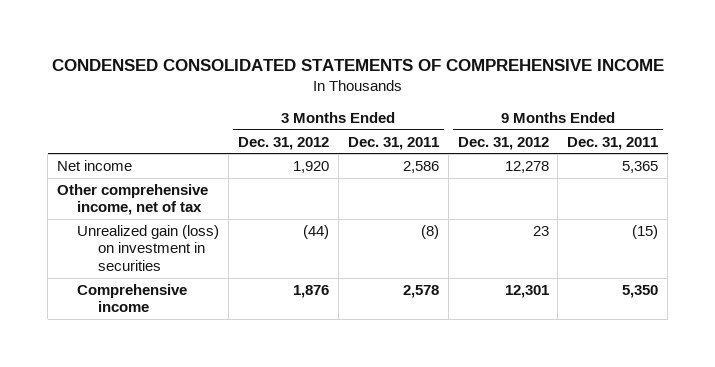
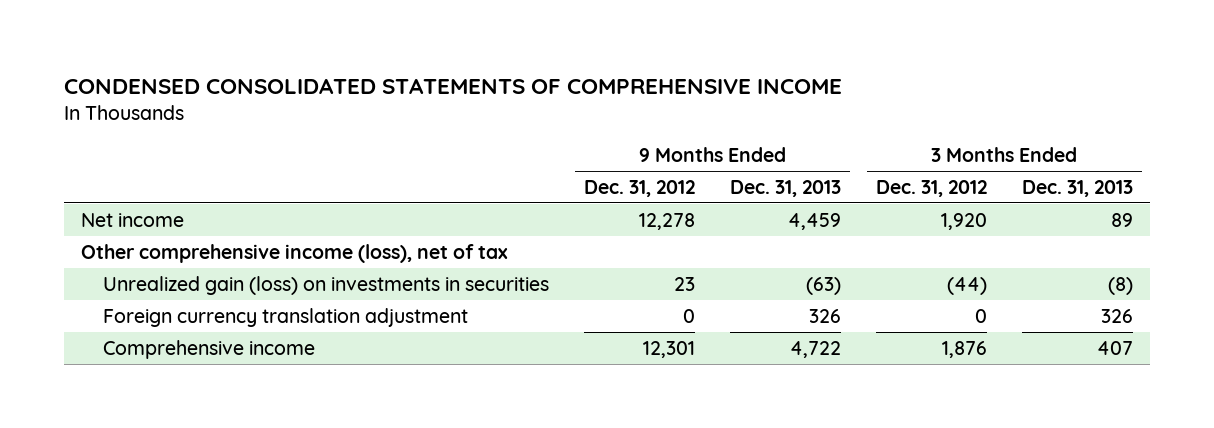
- | 3 Months Ended Dec. 31, 2012 | 3 Months Ended Dec. 31, 2011 | 9 Months Ended Dec. 31, 2012 | 9 Months Ended Dec. 31, 2011
+ | 9 Months Ended Dec. 31, 2012 | 9 Months Ended Dec. 31, 2013 | 3 Months Ended Dec. 31, 2012 | 3 Months Ended Dec. 31, 2013
- Other comprehensive income, net of tax
- Unrealized gain (loss) on investment in securities | (44) | (8) | 23 | (15)
+ Other comprehensive income (loss), net of tax
+ Unrealized gain (loss) on investments in securities | 23 | (63) | (44) | (8)
+ Foreign currency translation adjustment | 0 | 326 | 0 | 326

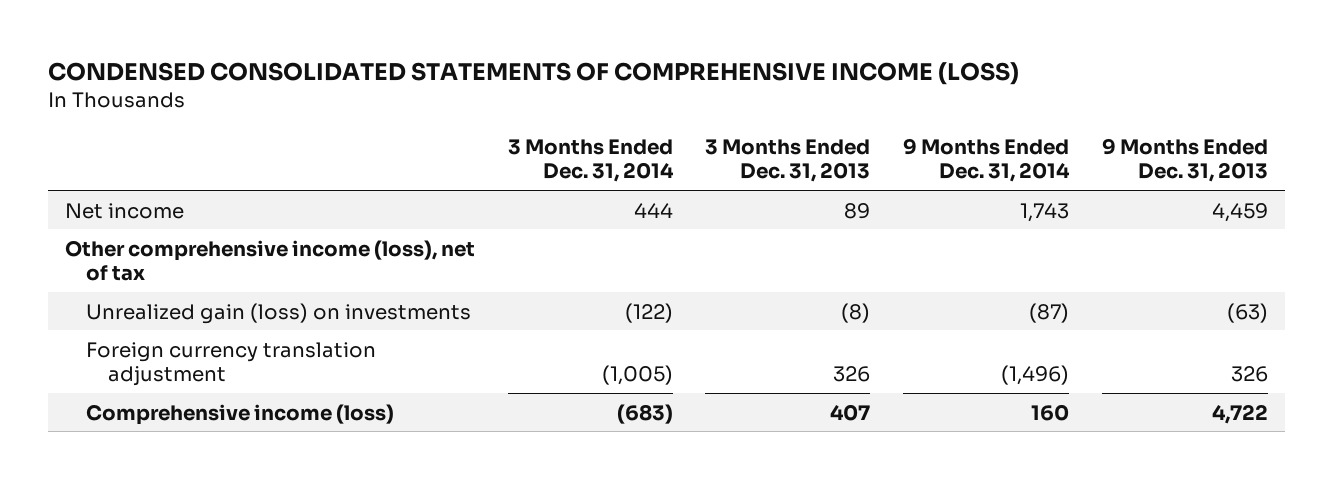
- CONDENSED CONSOLIDATED STATEMENTS OF COMPREHENSIVE INCOME
+ CONDENSED CONSOLIDATED STATEMENTS OF COMPREHENSIVE INCOME (LOSS)
- | 9 Months Ended Dec. 31, 2012 | 9 Months Ended Dec. 31, 2013 | 3 Months Ended Dec. 31, 2012 | 3 Months Ended Dec. 31, 2013
+ | 3 Months Ended Dec. 31, 2014 | 3 Months Ended Dec. 31, 2013 | 9 Months Ended Dec. 31, 2014 | 9 Months Ended Dec. 31, 2013
- Unrealized gain (loss) on investments in securities | 23 | (63) | (44) | (8)
+ Unrealized gain (loss) on investments | (122) | (8) | (87) | (63)
- Comprehensive income | 12,301 | 4,722 | 1,876 | 407
+ Comprehensive income (loss) | (683) | 407 | 160 | 4,722

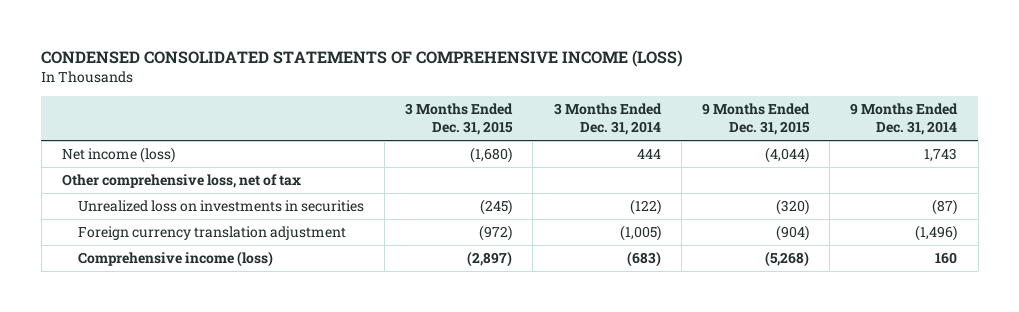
- | 3 Months Ended Dec. 31, 2014 | 3 Months Ended Dec. 31, 2013 | 9 Months Ended Dec. 31, 2014 | 9 Months Ended Dec. 31, 2013
+ | 3 Months Ended Dec. 31, 2015 | 3 Months Ended Dec. 31, 2014 | 9 Months Ended Dec. 31, 2015 | 9 Months Ended Dec. 31, 2014
- Net income | 444 | 89 | 1,743 | 4,459
- Other comprehensive income (loss), net of tax
- Unrealized gain (loss) on investments | (122) | (8) | (87) | (63)
+ Net income (loss) | (1,680) | 444 | (4,044) | 1,743
+ Other comprehensive loss, net of tax
+ Unrealized loss on investments in securities | (245) | (122) | (320) | (87)

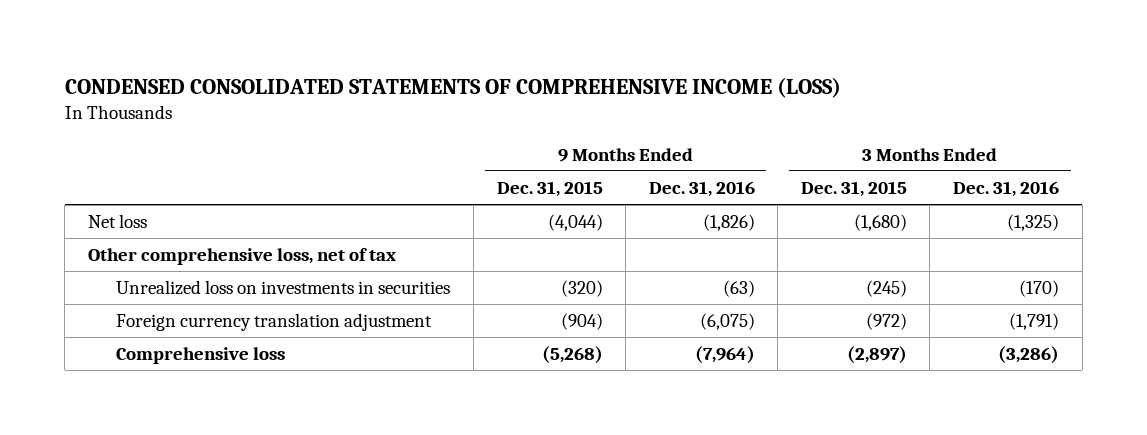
- | 3 Months Ended Dec. 31, 2015 | 3 Months Ended Dec. 31, 2014 | 9 Months Ended Dec. 31, 2015 | 9 Months Ended Dec. 31, 2014
+ | 9 Months Ended Dec. 31, 2015 | 9 Months Ended Dec. 31, 2016 | 3 Months Ended Dec. 31, 2015 | 3 Months Ended Dec. 31, 2016
- Net income (loss) | (1,680) | 444 | (4,044) | 1,743
+ Net loss | (4,044) | (1,826) | (1,680) | (1,325)
- Comprehensive income (loss) | (2,897) | (683) | (5,268) | 160
+ Comprehensive loss | (5,268) | (7,964) | (2,897) | (3,286)

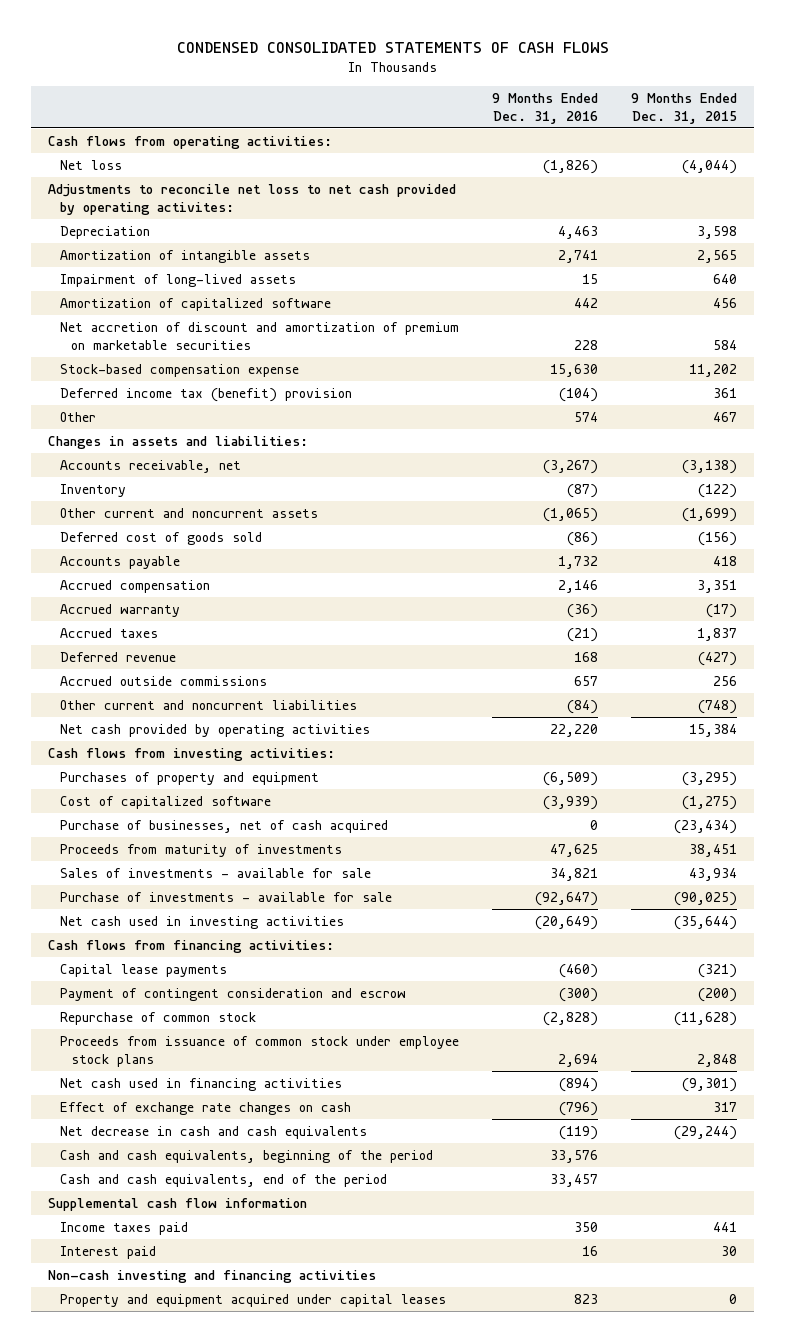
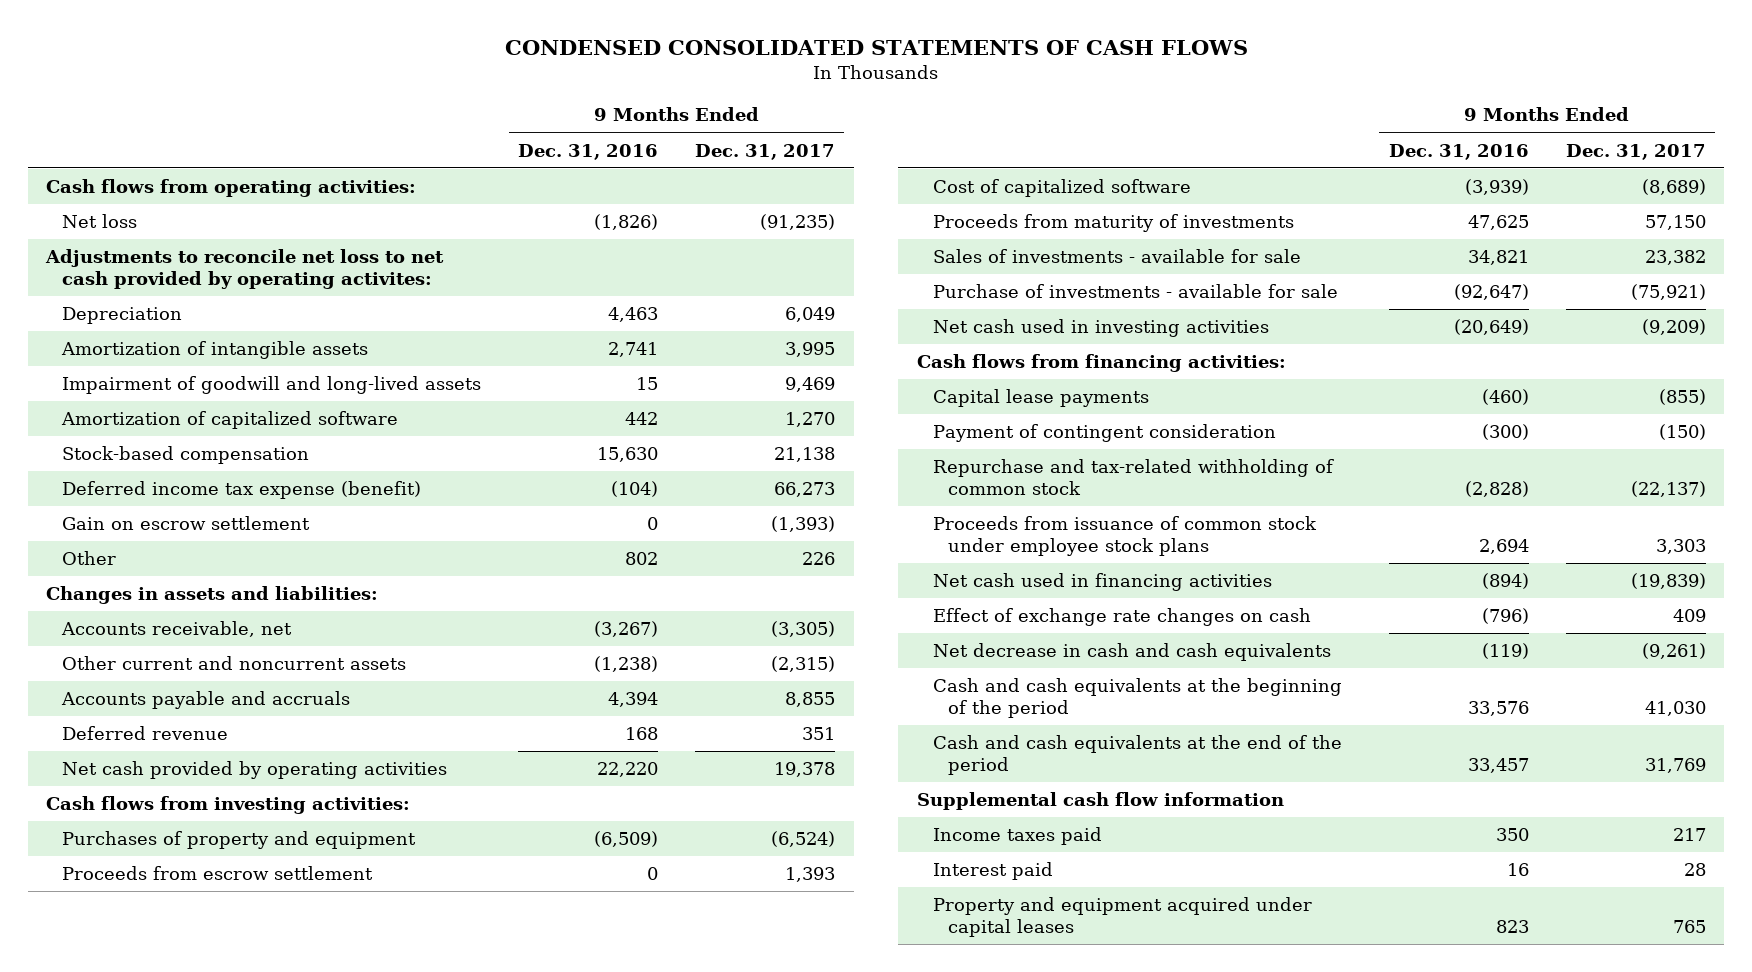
- | 9 Months Ended Dec. 31, 2016 | 9 Months Ended Dec. 31, 2015
+ | 9 Months Ended Dec. 31, 2016 | 9 Months Ended Dec. 31, 2017
- Impairment of long-lived assets | 15 | 640
+ Impairment of goodwill and long-lived assets | 15 | 9,469
- Net accretion of discount and amortization of premium on marketable securities | 228 | 584
- Stock-based compensation expense | 15,630 | 11,202
- Deferred income tax (benefit) provision | (104) | 361
- Other | 574 | 467
+ Stock-based compensation | 15,630 | 21,138
+ Deferred income tax expense (benefit) | (104) | 66,273
+ Gain on escrow settlement | 0 | (1,393)
+ Other | 802 | 226
- Inventory | (87) | (122)
- Other current and noncurrent assets | (1,065) | (1,699)
- Deferred cost of goods sold | (86) | (156)
- Accounts payable | 1,732 | 418
- Accrued compensation | 2,146 | 3,351
- Accrued warranty | (36) | (17)
- Accrued taxes | (21) | 1,837
+ Other current and noncurrent assets | (1,238) | (2,315)
+ Accounts payable and accruals | 4,394 | 8,855
- Accrued outside commissions | 657 | 256
- Other current and noncurrent liabilities | (84) | (748)
+ Proceeds from escrow settlement | 0 | 1,393
- Purchase of businesses, net of cash acquired | 0 | (23,434)
- Payment of contingent consideration and escrow | (300) | (200)
- Repurchase of common stock | (2,828) | (11,628)
+ Payment of contingent consideration | (300) | (150)
+ Repurchase and tax-related withholding of common stock | (2,828) | (22,137)
- Cash and cash equivalents, beginning of the period | 33,576 |
- Cash and cash equivalents, end of the period | 33,457 |
+ Cash and cash equivalents at the beginning of the period | 33,576 | 41,030
+ Cash and cash equivalents at the end of the period | 33,457 | 31,769
- Non-cash investing and financing activities

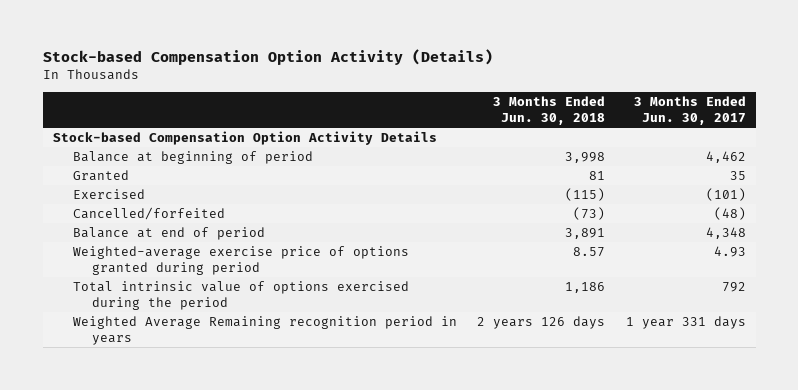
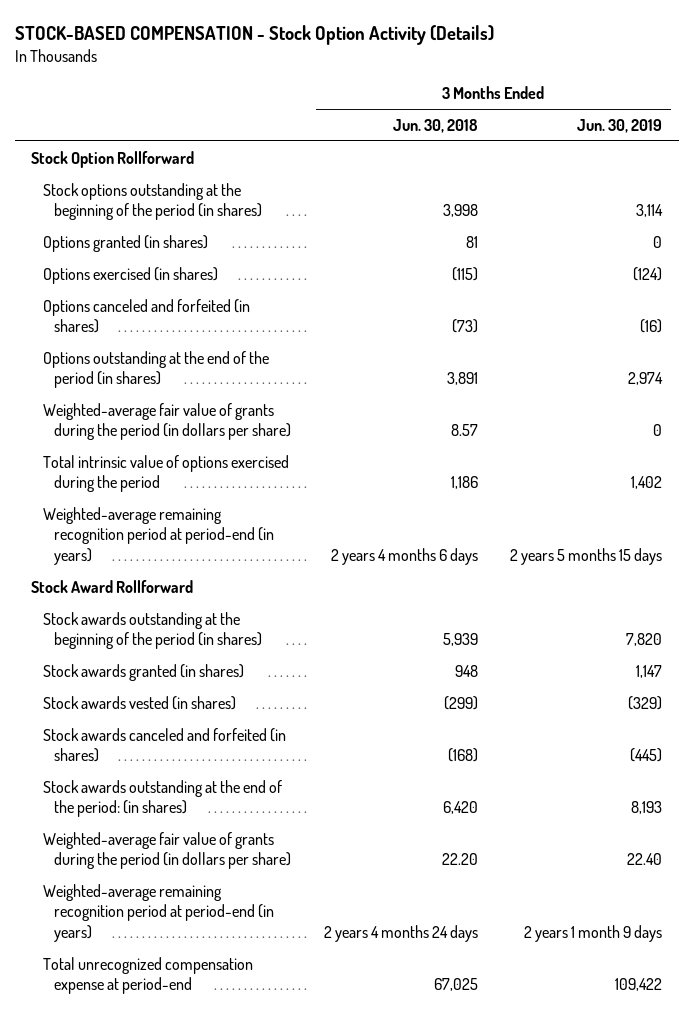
- Stock-based Compensation Option Activity (Details)
+ STOCK-BASED COMPENSATION - Stock Option Activity (Details)
- | 3 Months Ended Jun. 30, 2018 | 3 Months Ended Jun. 30, 2017
+ | 3 Months Ended Jun. 30, 2018 | 3 Months Ended Jun. 30, 2019
- Stock-based Compensation Option Activity Details
- Balance at beginning of period | 3,998 | 4,462
- Granted | 81 | 35
- Exercised | (115) | (101)
- Cancelled/forfeited | (73) | (48)
- Balance at end of period | 3,891 | 4,348
- Weighted-average exercise price of options granted during period | 8.57 | 4.93
+ Stock Option Rollforward
+ Stock options outstanding at the beginning of the period (in shares) | 3,998 | 3,114
+ Options granted (in shares) | 81 | 0
+ Options exercised (in shares) | (115) | (124)
+ Options canceled and forfeited (in shares) | (73) | (16)
+ Options outstanding at the end of the period (in shares) | 3,891 | 2,974
+ Weighted-average fair value of grants during the period (in dollars per share) | 8.57 | 0
- Weighted Average Remaining recognition period in years | 2 years 126 days | 1 year 331 days
+ Weighted-average remaining recognition period at period-end (in years) | 2 years 4 months 6 days | 2 years 5 months 15 days
+ Stock Award Rollforward
+ Stock awards outstanding at the beginning of the period (in shares) | 5,939 | 7,820
+ Stock awards granted (in shares) | 948 | 1,147
+ Stock awards vested (in shares) | (299) | (329)
+ Stock awards canceled and forfeited (in shares) | (168) | (445)
+ Stock awards outstanding at the end of the period: (in shares) | 6,420 | 8,193
+ Weighted-average fair value of grants during the period (in dollars per share) | 22.20 | 22.40
+ Weighted-average remaining recognition period at period-end (in years) | 2 years 4 months 24 days | 2 years 1 month 9 days
+ Total unrecognized compensation expense at period-end | 67,025 | 109,422

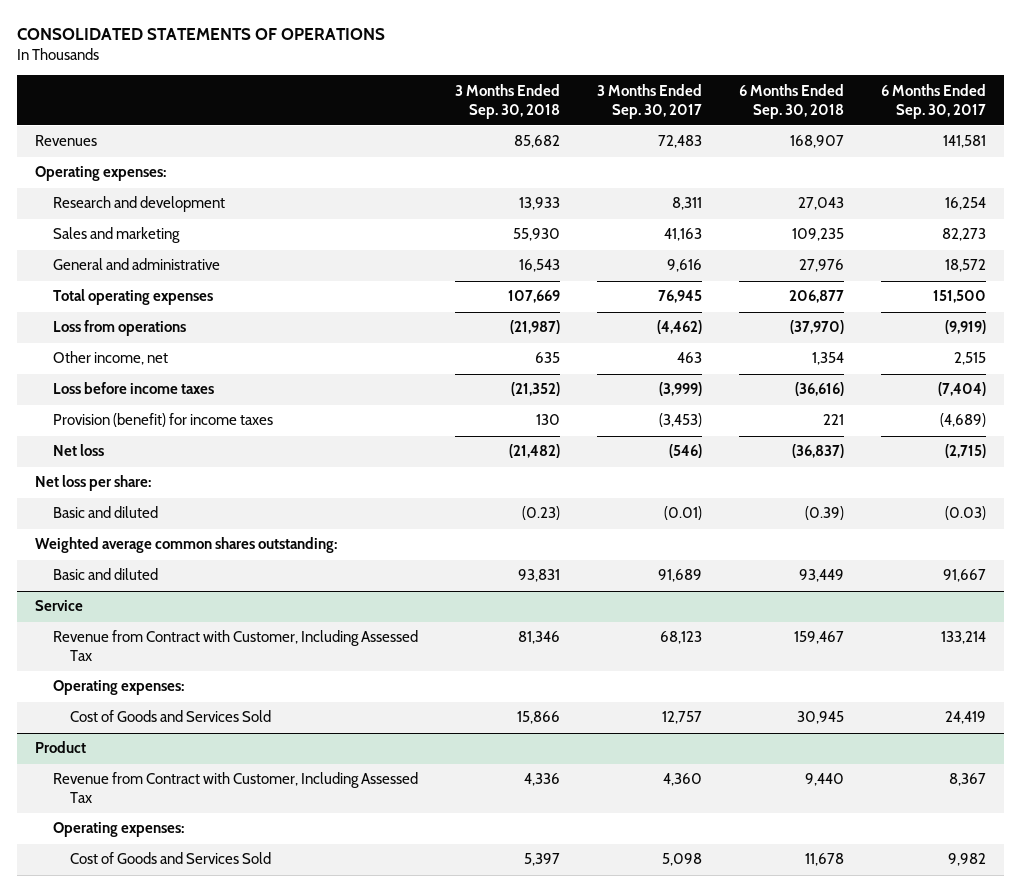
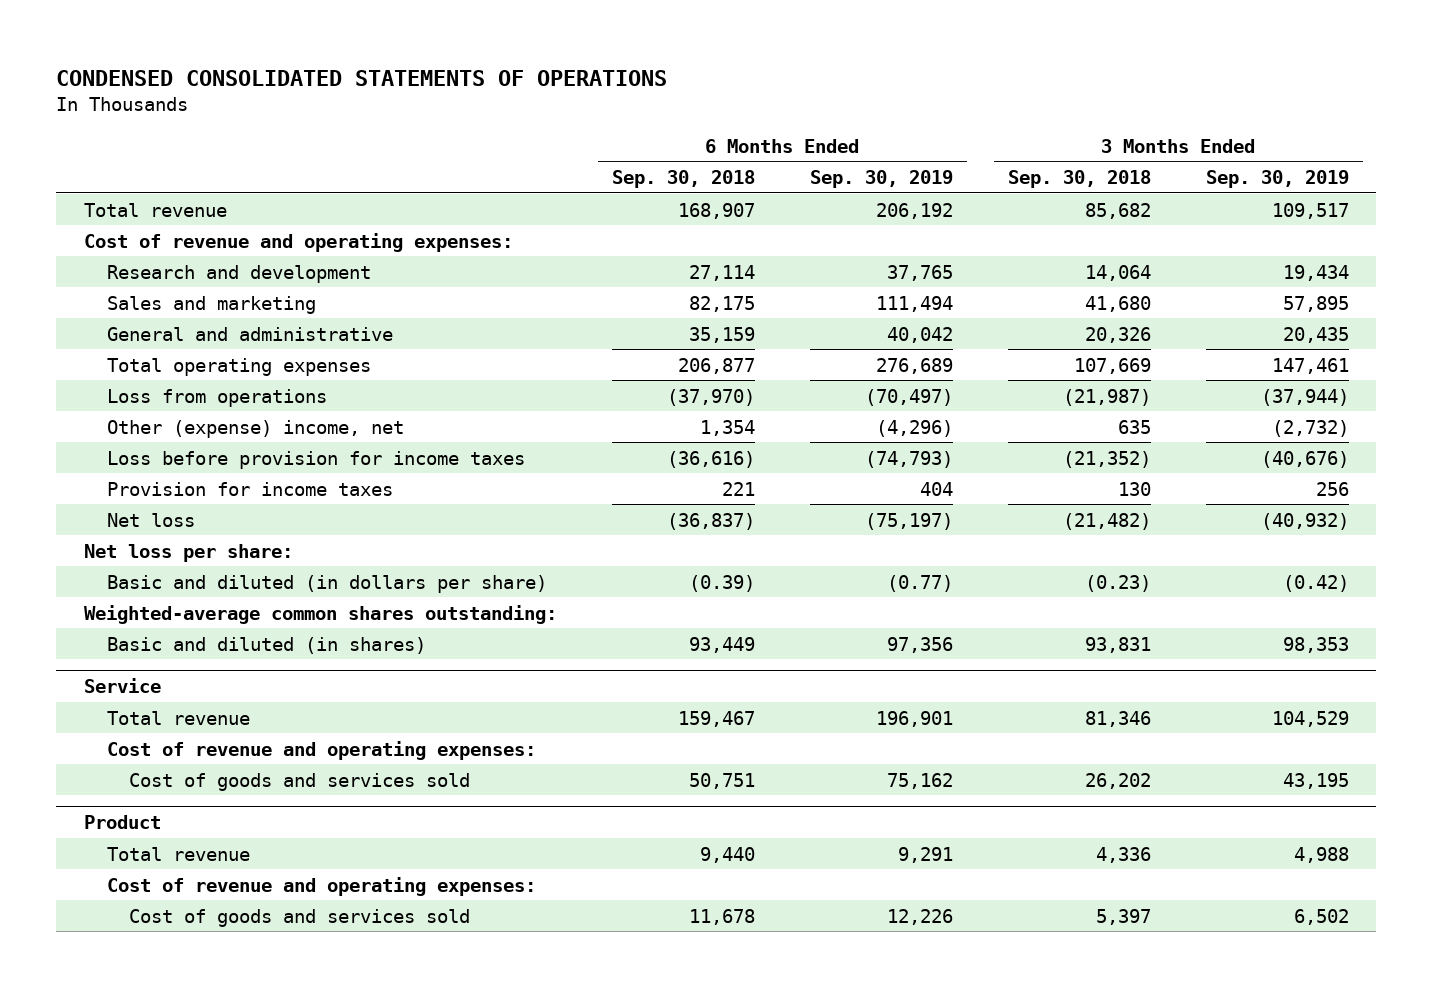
- CONSOLIDATED STATEMENTS OF OPERATIONS
+ CONDENSED CONSOLIDATED STATEMENTS OF OPERATIONS
- | 3 Months Ended Sep. 30, 2018 | 3 Months Ended Sep. 30, 2017 | 6 Months Ended Sep. 30, 2018 | 6 Months Ended Sep. 30, 2017
+ | 6 Months Ended Sep. 30, 2018 | 6 Months Ended Sep. 30, 2019 | 3 Months Ended Sep. 30, 2018 | 3 Months Ended Sep. 30, 2019
- Revenues | 85,682 | 72,483 | 168,907 | 141,581
- Operating expenses:
- Research and development | 13,933 | 8,311 | 27,043 | 16,254
- Sales and marketing | 55,930 | 41,163 | 109,235 | 82,273
- General and administrative | 16,543 | 9,616 | 27,976 | 18,572
+ Total revenue | 168,907 | 206,192 | 85,682 | 109,517
+ Cost of revenue and operating expenses:
+ Research and development | 27,114 | 37,765 | 14,064 | 19,434
+ Sales and marketing | 82,175 | 111,494 | 41,680 | 57,895
+ General and administrative | 35,159 | 40,042 | 20,326 | 20,435
- Other income, net | 635 | 463 | 1,354 | 2,515
- Loss before income taxes | (21,352) | (3,999) | (36,616) | (7,404)
- Provision (benefit) for income taxes | 130 | (3,453) | 221 | (4,689)
+ Other (expense) income, net | 1,354 | (4,296) | 635 | (2,732)
+ Loss before provision for income taxes | (36,616) | (74,793) | (21,352) | (40,676)
+ Provision for income taxes | 221 | 404 | 130 | 256
- Basic and diluted | (0.23) | (0.01) | (0.39) | (0.03)
- Weighted average common shares outstanding:
- Basic and diluted | 93,831 | 91,689 | 93,449 | 91,667
+ Basic and diluted (in dollars per share) | (0.39) | (0.77) | (0.23) | (0.42)
+ Weighted-average common shares outstanding:
+ Basic and diluted (in shares) | 93,449 | 97,356 | 93,831 | 98,353
@ Service
- Revenue from Contract with Customer, Including Assessed Tax | 81,346 | 68,123 | 159,467 | 133,214
- Operating expenses:
- Cost of Goods and Services Sold | 15,866 | 12,757 | 30,945 | 24,419
+ Total revenue | 159,467 | 196,901 | 81,346 | 104,529
+ Cost of revenue and operating expenses:
+ Cost of goods and services sold | 50,751 | 75,162 | 26,202 | 43,195
@ Product
- Revenue from Contract with Customer, Including Assessed Tax | 4,336 | 4,360 | 9,440 | 8,367
- Operating expenses:
- Cost of Goods and Services Sold | 5,397 | 5,098 | 11,678 | 9,982
+ Total revenue | 9,440 | 9,291 | 4,336 | 4,988
+ Cost of revenue and operating expenses:
+ Cost of goods and services sold | 11,678 | 12,226 | 5,397 | 6,502

